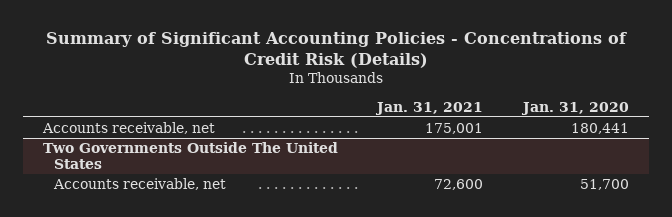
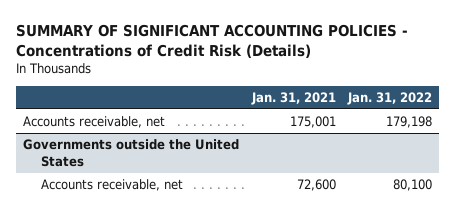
- Summary of Significant Accounting Policies - Concentrations of Credit Risk (Details)
+ SUMMARY OF SIGNIFICANT ACCOUNTING POLICIES - Concentrations of Credit Risk (Details)
- | Jan. 31, 2021 | Jan. 31, 2020
+ | Jan. 31, 2021 | Jan. 31, 2022
- Two Governments Outside The United States
+ Governments outside the United States

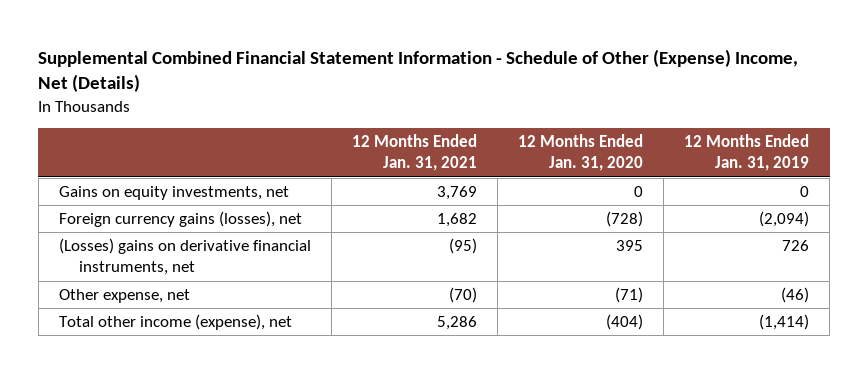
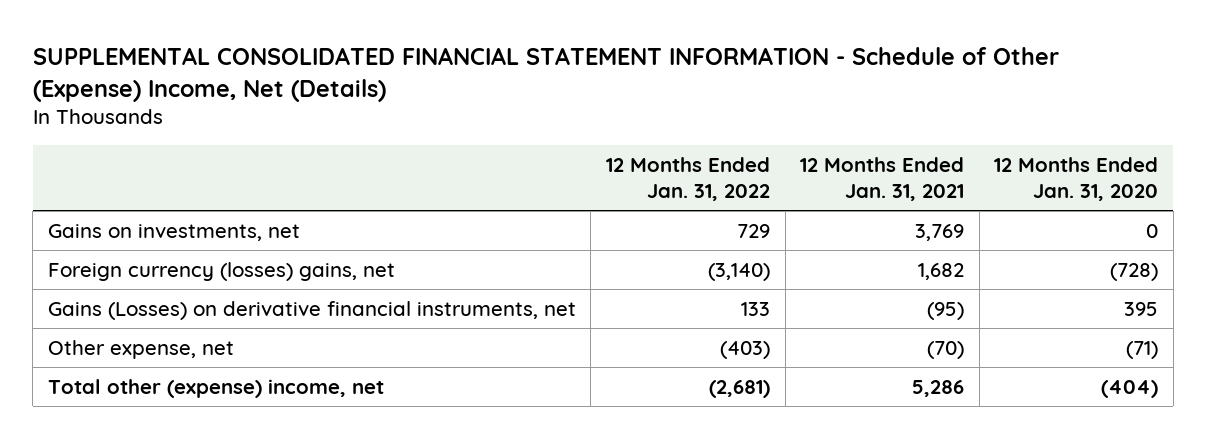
- Supplemental Combined Financial Statement Information - Schedule of Other (Expense) Income, Net (Details)
+ SUPPLEMENTAL CONSOLIDATED FINANCIAL STATEMENT INFORMATION - Schedule of Other (Expense) Income, Net (Details)
- | 12 Months Ended Jan. 31, 2021 | 12 Months Ended Jan. 31, 2020 | 12 Months Ended Jan. 31, 2019
+ | 12 Months Ended Jan. 31, 2022 | 12 Months Ended Jan. 31, 2021 | 12 Months Ended Jan. 31, 2020
- Gains on equity investments, net | 3,769 | 0 | 0
- Foreign currency gains (losses), net | 1,682 | (728) | (2,094)
- (Losses) gains on derivative financial instruments, net | (95) | 395 | 726
+ Gains on investments, net | 729 | 3,769 | 0
+ Foreign currency (losses) gains, net | (3,140) | 1,682 | (728)
+ Gains (Losses) on derivative financial instruments, net | 133 | (95) | 395
- Total other income (expense), net | 5,286 | (404) | (1,414)
+ Total other (expense) income, net | (2,681) | 5,286 | (404)

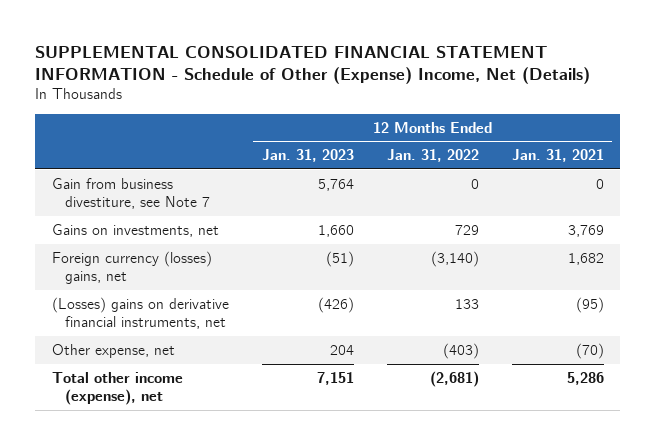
- | 12 Months Ended Jan. 31, 2022 | 12 Months Ended Jan. 31, 2021 | 12 Months Ended Jan. 31, 2020
+ | 12 Months Ended Jan. 31, 2023 | 12 Months Ended Jan. 31, 2022 | 12 Months Ended Jan. 31, 2021
+ Gain from business divestiture, see Note 7 | 5,764 | 0 | 0
- Gains (Losses) on derivative financial instruments, net | 133 | (95) | 395
+ (Losses) gains on derivative financial instruments, net | (426) | 133 | (95)
- Total other (expense) income, net | (2,681) | 5,286 | (404)
+ Total other income (expense), net | 7,151 | (2,681) | 5,286

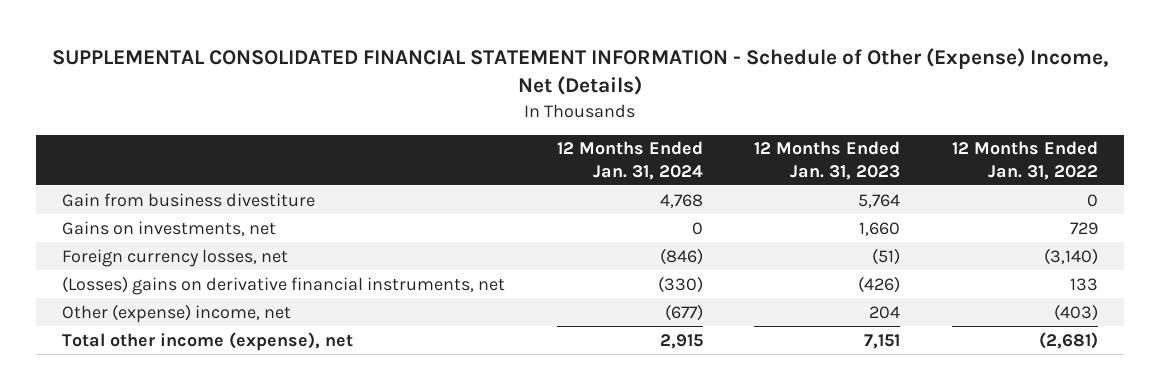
- | 12 Months Ended Jan. 31, 2023 | 12 Months Ended Jan. 31, 2022 | 12 Months Ended Jan. 31, 2021
+ | 12 Months Ended Jan. 31, 2024 | 12 Months Ended Jan. 31, 2023 | 12 Months Ended Jan. 31, 2022
- Gain from business divestiture, see Note 7 | 5,764 | 0 | 0
+ Gain from business divestiture | 4,768 | 5,764 | 0
- Foreign currency (losses) gains, net | (51) | (3,140) | 1,682
+ Foreign currency losses, net | (846) | (51) | (3,140)
- Other expense, net | 204 | (403) | (70)
+ Other (expense) income, net | (677) | 204 | (403)

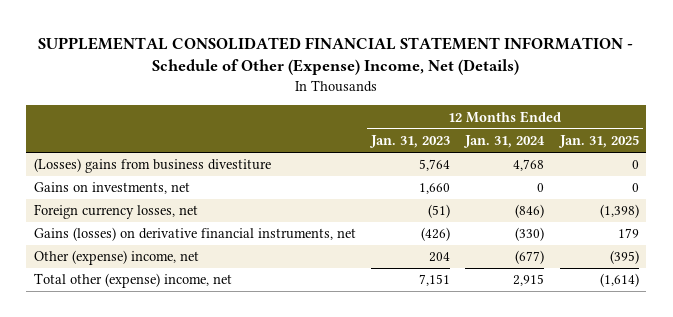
- | 12 Months Ended Jan. 31, 2024 | 12 Months Ended Jan. 31, 2023 | 12 Months Ended Jan. 31, 2022
+ | 12 Months Ended Jan. 31, 2023 | 12 Months Ended Jan. 31, 2024 | 12 Months Ended Jan. 31, 2025
- Gain from business divestiture | 4,768 | 5,764 | 0
+ (Losses) gains from business divestiture | 5,764 | 4,768 | 0
- (Losses) gains on derivative financial instruments, net | (330) | (426) | 133
+ Gains (losses) on derivative financial instruments, net | (426) | (330) | 179
- Total other income (expense), net | 2,915 | 7,151 | (2,681)
+ Total other (expense) income, net | 7,151 | 2,915 | (1,614)

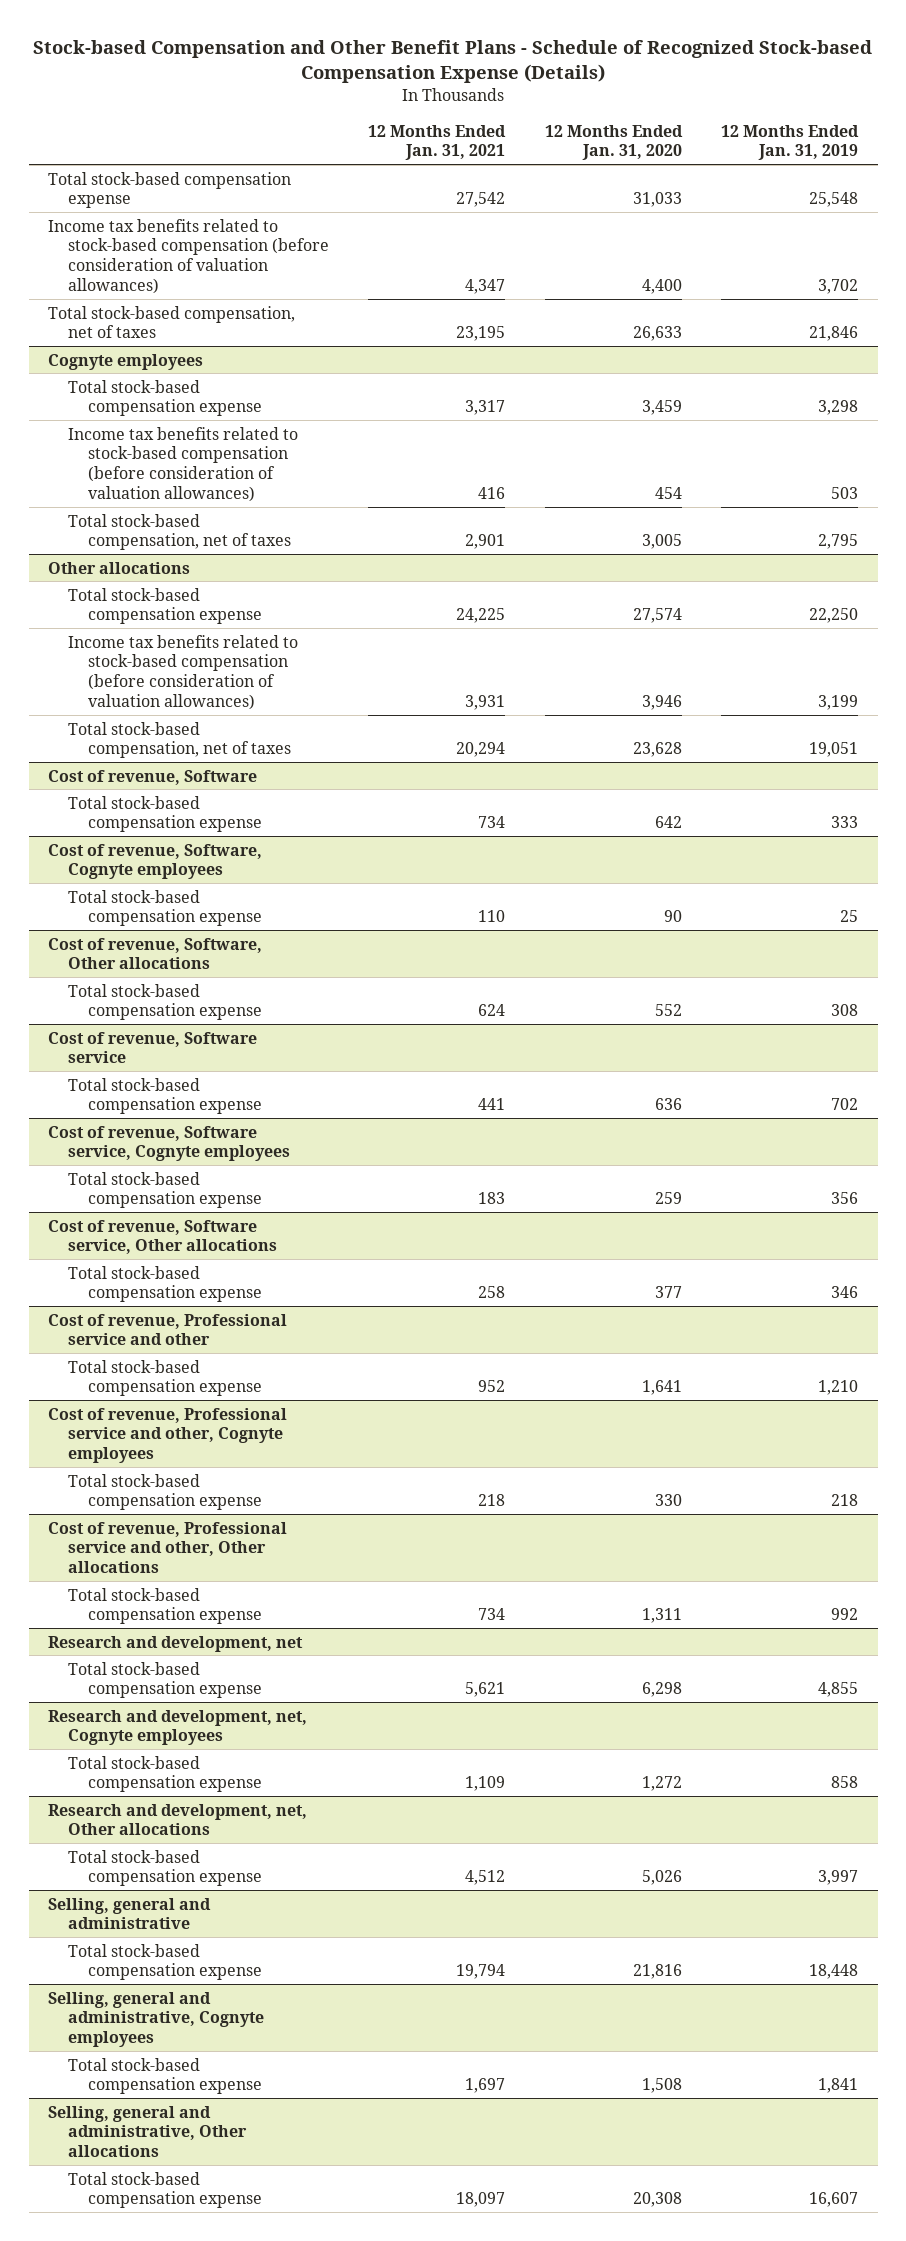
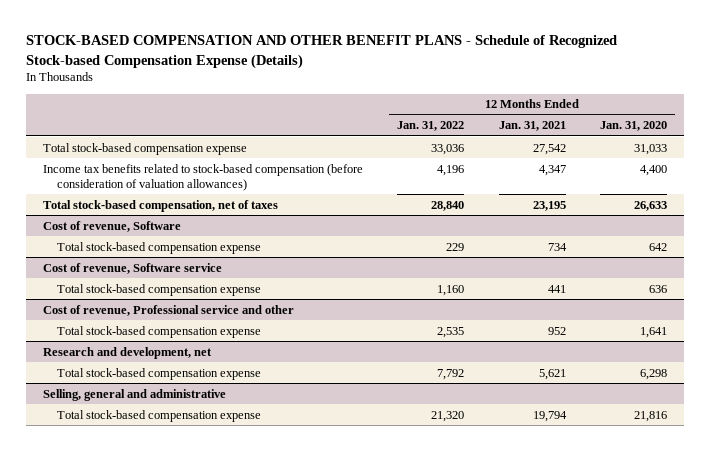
- Stock-based Compensation and Other Benefit Plans - Schedule of Recognized Stock-based Compensation Expense (Details)
+ STOCK-BASED COMPENSATION AND OTHER BENEFIT PLANS - Schedule of Recognized Stock-based Compensation Expense (Details)
- | 12 Months Ended Jan. 31, 2021 | 12 Months Ended Jan. 31, 2020 | 12 Months Ended Jan. 31, 2019
+ | 12 Months Ended Jan. 31, 2022 | 12 Months Ended Jan. 31, 2021 | 12 Months Ended Jan. 31, 2020
- Cognyte employees
- Total stock-based compensation expense | 3,317 | 3,459 | 3,298
- Income tax benefits related to stock-based compensation (before consideration of valuation allowances) | 416 | 454 | 503
- Total stock-based compensation, net of taxes | 2,901 | 3,005 | 2,795
- Other allocations
- Total stock-based compensation expense | 24,225 | 27,574 | 22,250
- Income tax benefits related to stock-based compensation (before consideration of valuation allowances) | 3,931 | 3,946 | 3,199
- Total stock-based compensation, net of taxes | 20,294 | 23,628 | 19,051
- Cost of revenue, Software, Cognyte employees
- Total stock-based compensation expense | 110 | 90 | 25
- Cost of revenue, Software, Other allocations
- Total stock-based compensation expense | 624 | 552 | 308
- Cost of revenue, Software service, Cognyte employees
- Total stock-based compensation expense | 183 | 259 | 356
- Cost of revenue, Software service, Other allocations
- Total stock-based compensation expense | 258 | 377 | 346
- Cost of revenue, Professional service and other, Cognyte employees
- Total stock-based compensation expense | 218 | 330 | 218
- Cost of revenue, Professional service and other, Other allocations
- Total stock-based compensation expense | 734 | 1,311 | 992
- Research and development, net, Cognyte employees
- Total stock-based compensation expense | 1,109 | 1,272 | 858
- Research and development, net, Other allocations
- Total stock-based compensation expense | 4,512 | 5,026 | 3,997
- Selling, general and administrative, Cognyte employees
- Total stock-based compensation expense | 1,697 | 1,508 | 1,841
- Selling, general and administrative, Other allocations
- Total stock-based compensation expense | 18,097 | 20,308 | 16,607

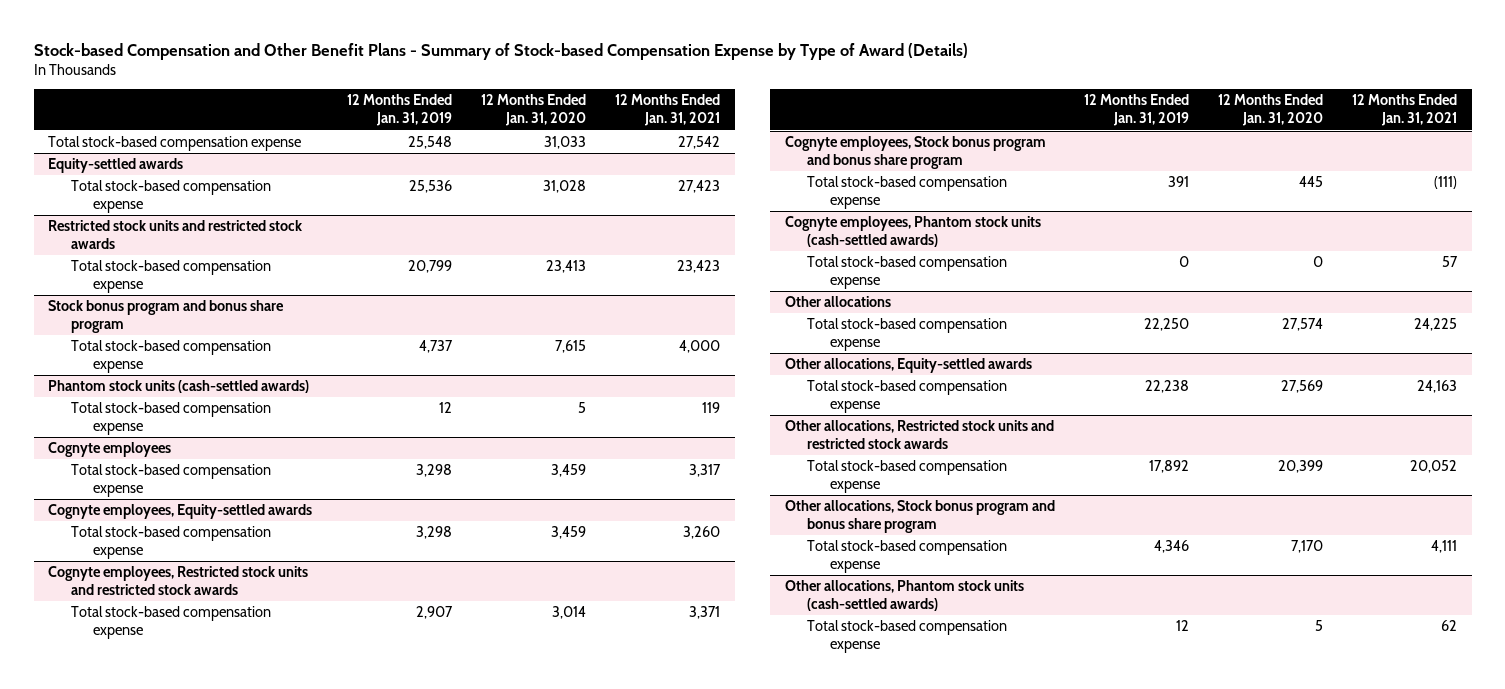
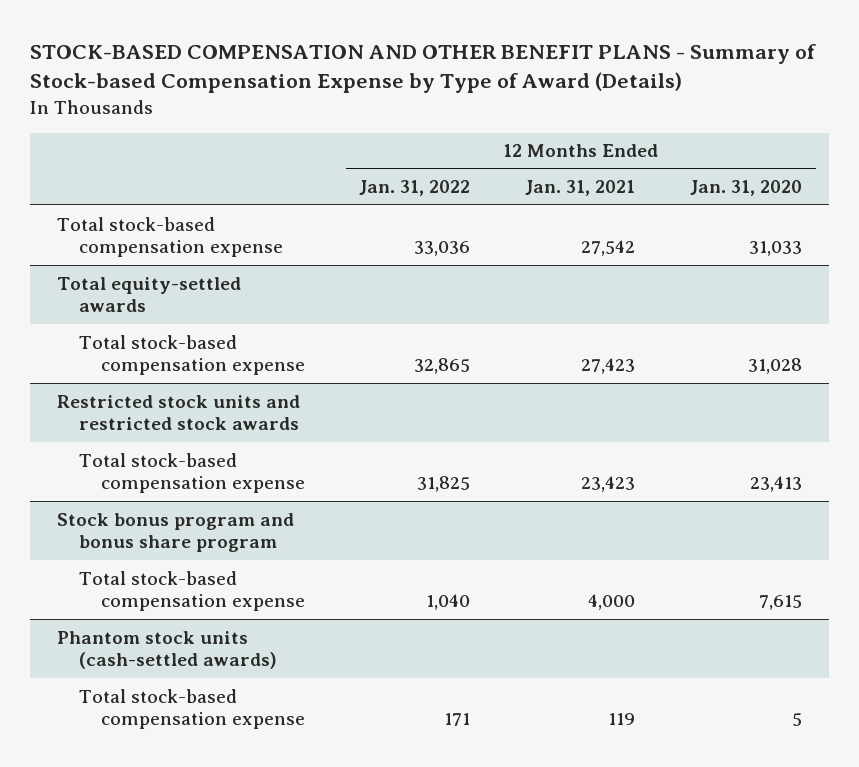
- Stock-based Compensation and Other Benefit Plans - Summary of Stock-based Compensation Expense by Type of Award (Details)
+ STOCK-BASED COMPENSATION AND OTHER BENEFIT PLANS - Summary of Stock-based Compensation Expense by Type of Award (Details)
- | 12 Months Ended Jan. 31, 2019 | 12 Months Ended Jan. 31, 2020 | 12 Months Ended Jan. 31, 2021
+ | 12 Months Ended Jan. 31, 2022 | 12 Months Ended Jan. 31, 2021 | 12 Months Ended Jan. 31, 2020
- Equity-settled awards
+ Total equity-settled awards
- Cognyte employees
- Total stock-based compensation expense | 3,298 | 3,459 | 3,317
- Cognyte employees, Equity-settled awards
- Total stock-based compensation expense | 3,298 | 3,459 | 3,260
- Cognyte employees, Restricted stock units and restricted stock awards
- Total stock-based compensation expense | 2,907 | 3,014 | 3,371
- Cognyte employees, Stock bonus program and bonus share program
- Total stock-based compensation expense | 391 | 445 | (111)
- Cognyte employees, Phantom stock units (cash-settled awards)
- Total stock-based compensation expense | 0 | 0 | 57
- Other allocations
- Total stock-based compensation expense | 22,250 | 27,574 | 24,225
- Other allocations, Equity-settled awards
- Total stock-based compensation expense | 22,238 | 27,569 | 24,163
- Other allocations, Restricted stock units and restricted stock awards
- Total stock-based compensation expense | 17,892 | 20,399 | 20,052
- Other allocations, Stock bonus program and bonus share program
- Total stock-based compensation expense | 4,346 | 7,170 | 4,111
- Other allocations, Phantom stock units (cash-settled awards)
- Total stock-based compensation expense | 12 | 5 | 62

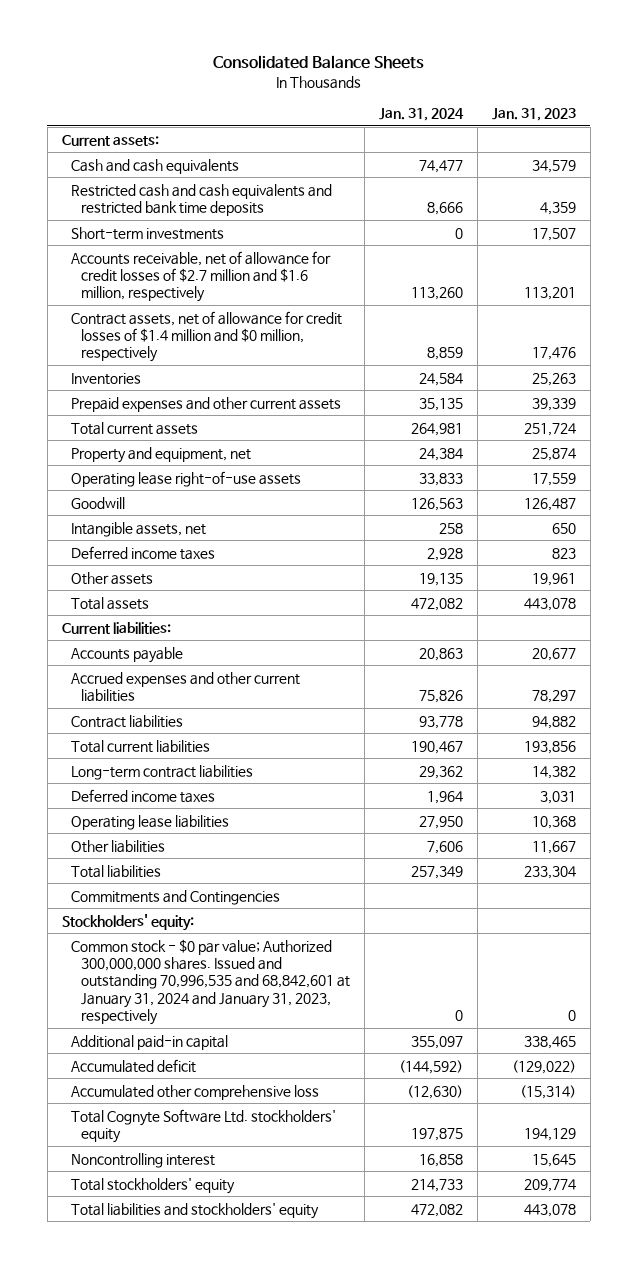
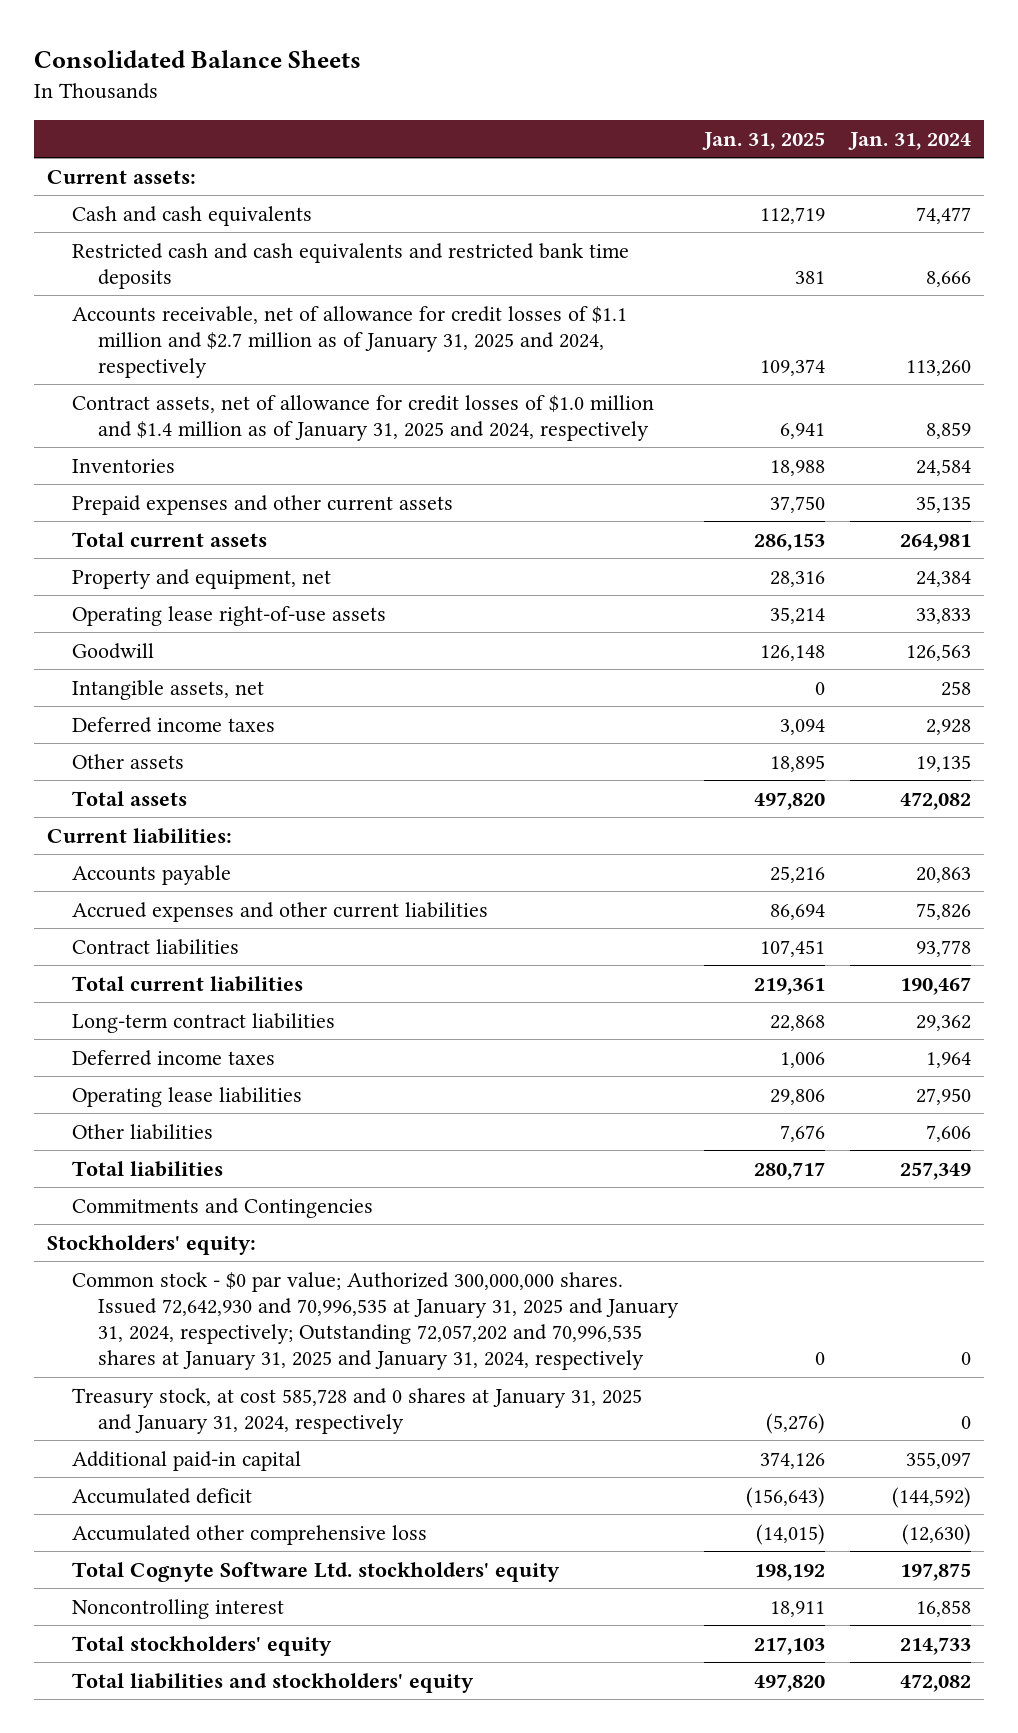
- | Jan. 31, 2024 | Jan. 31, 2023
+ | Jan. 31, 2025 | Jan. 31, 2024
- Short-term investments | 0 | 17,507
- Accounts receivable, net of allowance for credit losses of $2.7 million and $1.6 million, respectively | 113,260 | 113,201
- Contract assets, net of allowance for credit losses of $1.4 million and $0 million, respectively | 8,859 | 17,476
+ Accounts receivable, net of allowance for credit losses of $1.1 million and $2.7 million as of January 31, 2025 and 2024, respectively | 109,374 | 113,260
+ Contract assets, net of allowance for credit losses of $1.0 million and $1.4 million as of January 31, 2025 and 2024, respectively | 6,941 | 8,859
- Common stock - $0 par value; Authorized 300,000,000 shares. Issued and outstanding 70,996,535 and 68,842,601 at January 31, 2024 and January 31, 2023, respectively | 0 | 0
+ Common stock - $0 par value; Authorized 300,000,000 shares. Issued 72,642,930 and 70,996,535 at January 31, 2025 and January 31, 2024, respectively; Outstanding 72,057,202 and 70,996,535 shares at January 31, 2025 and January 31, 2024, respectively | 0 | 0
+ Treasury stock, at cost 585,728 and 0 shares at January 31, 2025 and January 31, 2024, respectively | (5,276) | 0

